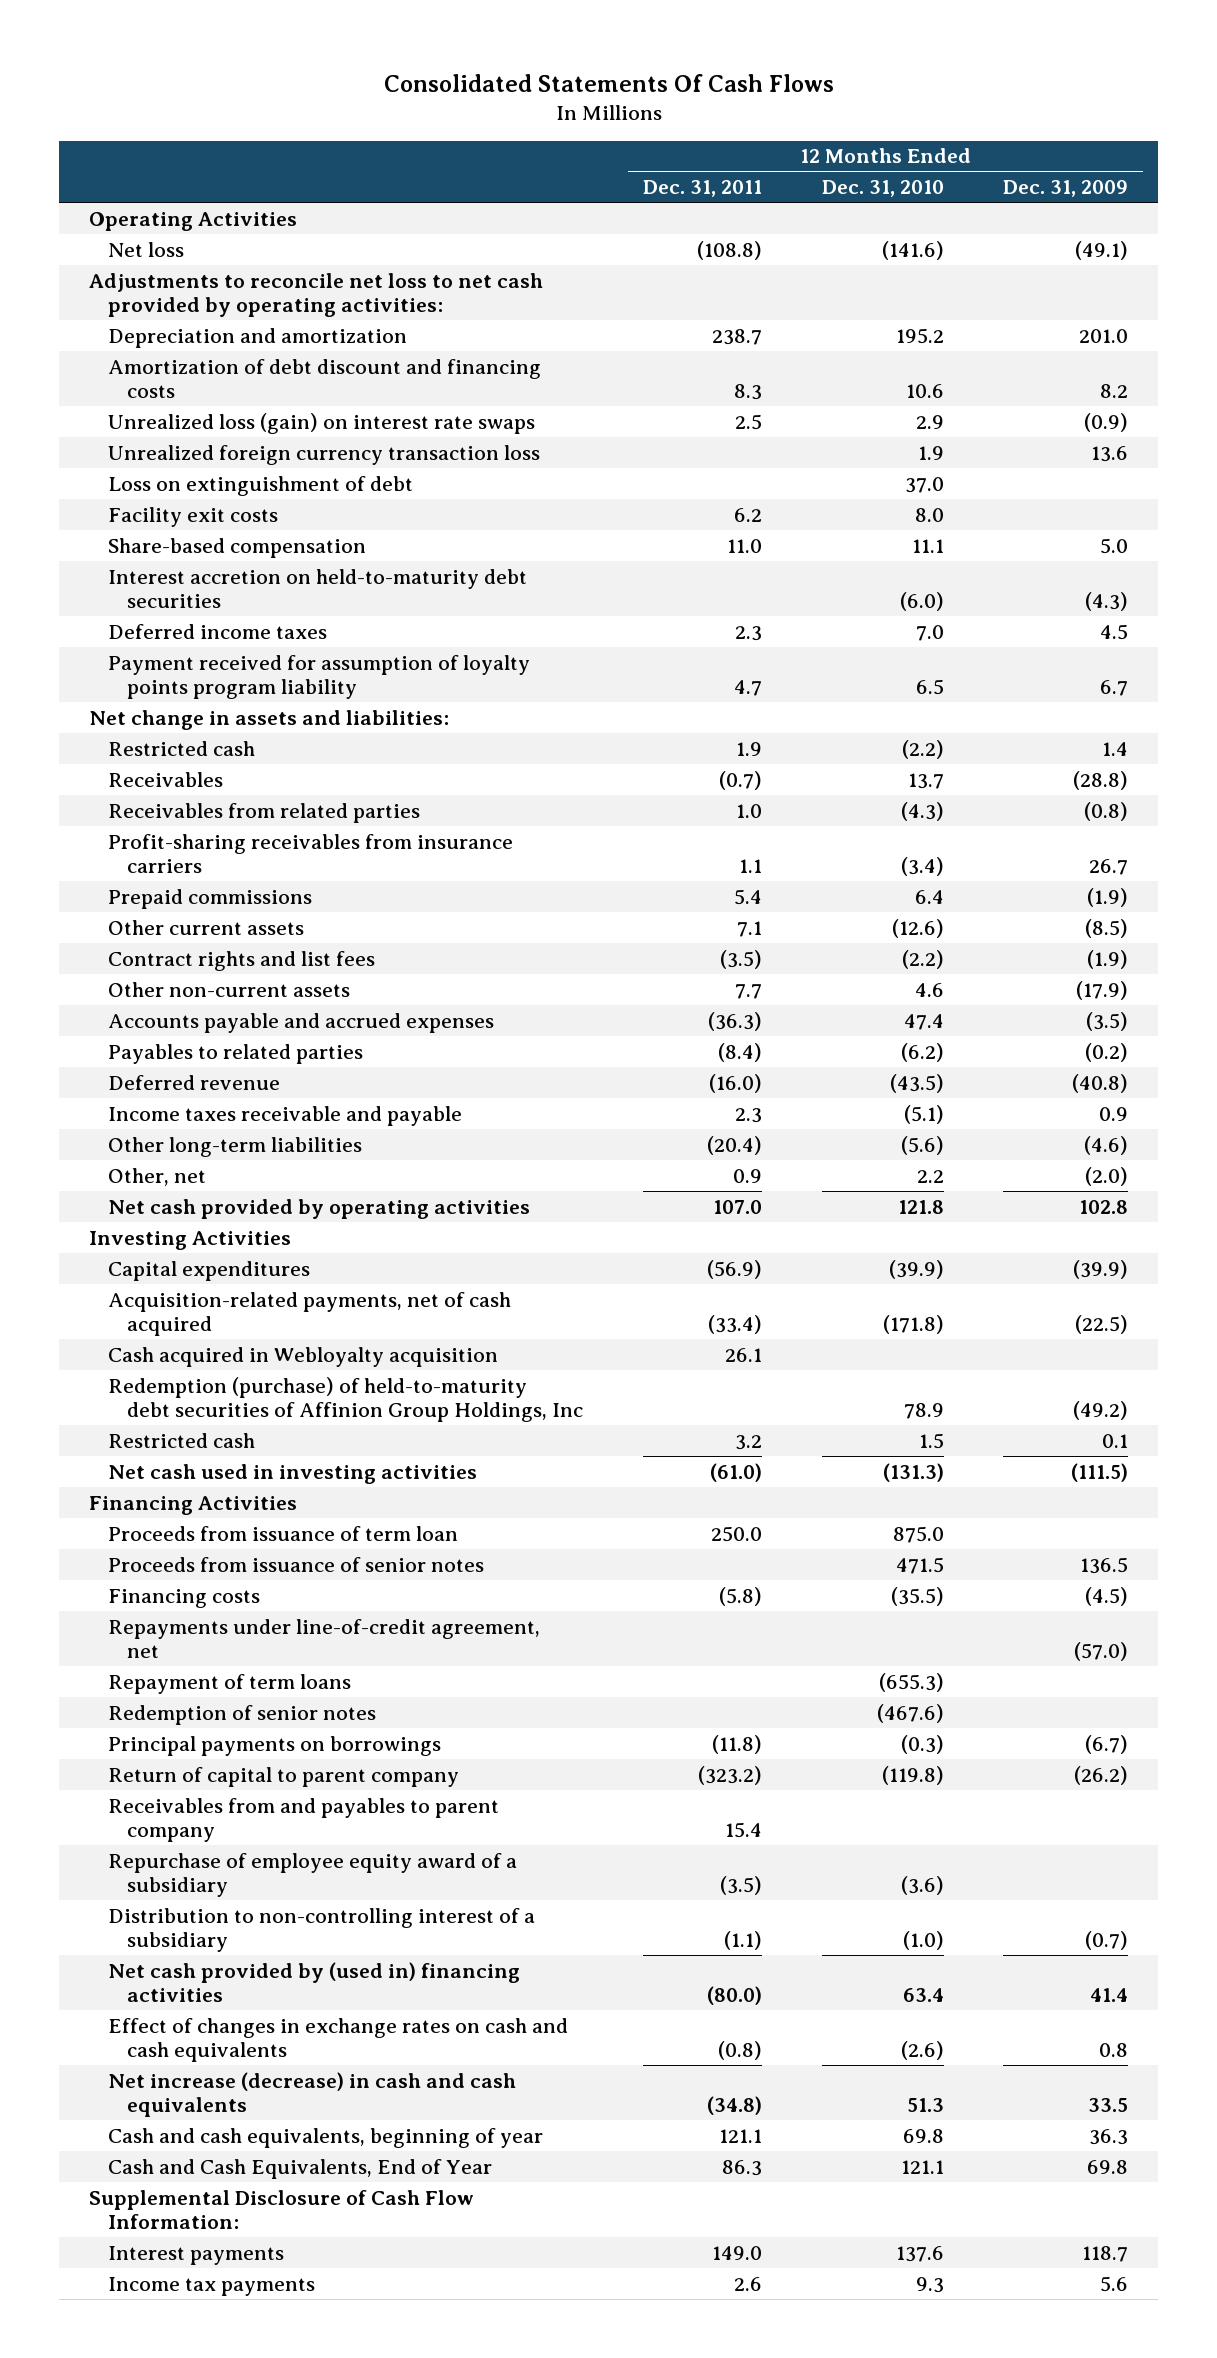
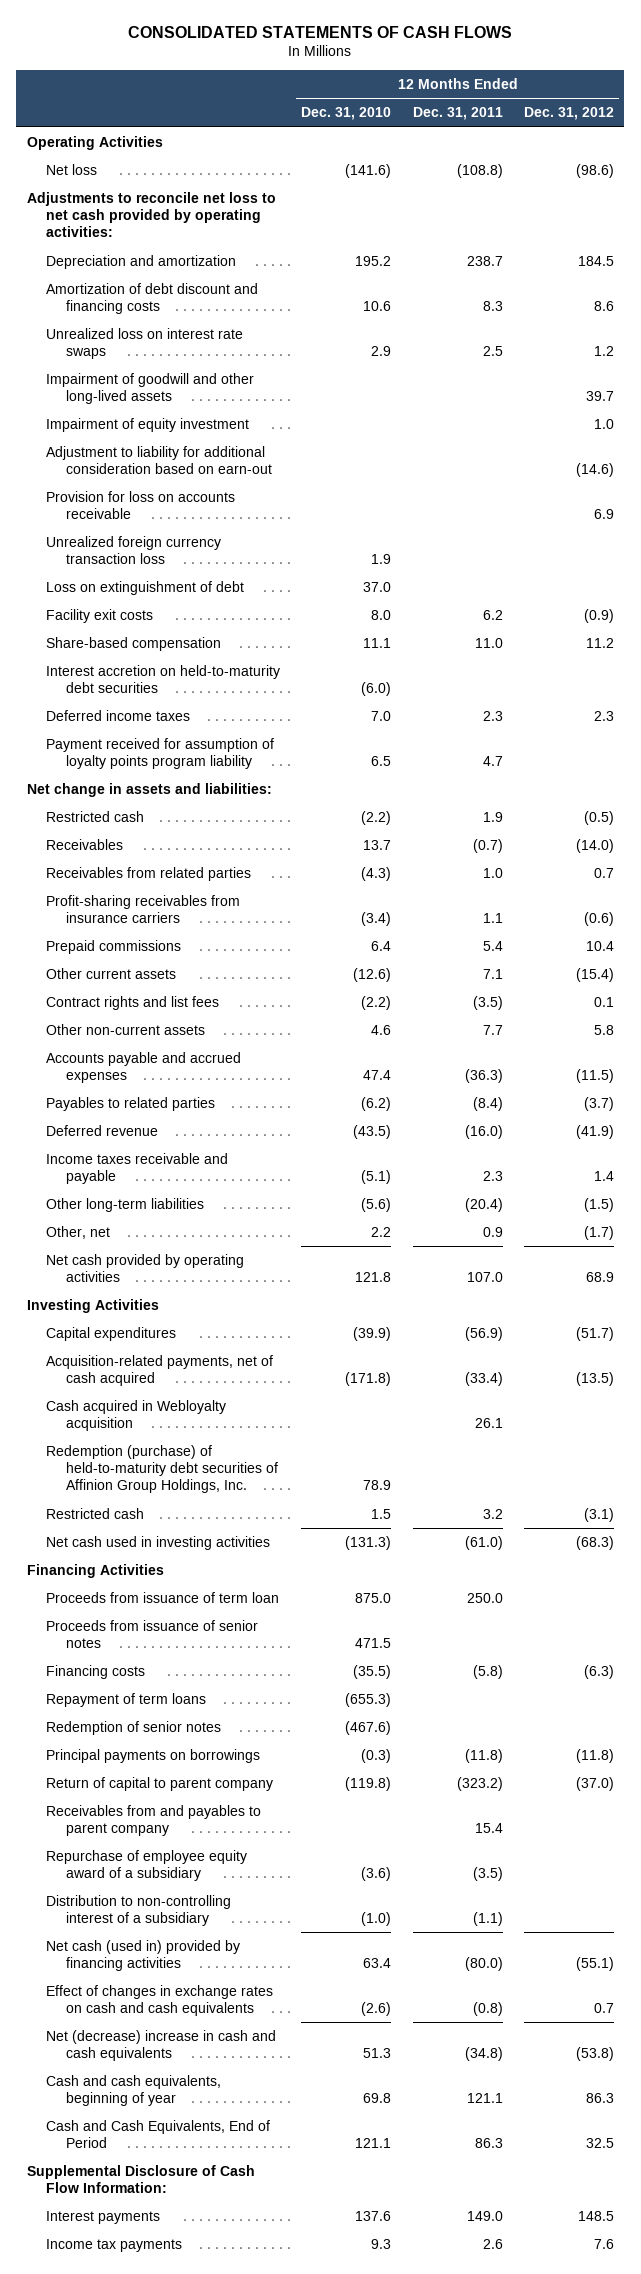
- Consolidated Statements Of Cash Flows
+ CONSOLIDATED STATEMENTS OF CASH FLOWS
- | 12 Months Ended Dec. 31, 2011 | 12 Months Ended Dec. 31, 2010 | 12 Months Ended Dec. 31, 2009
+ | 12 Months Ended Dec. 31, 2010 | 12 Months Ended Dec. 31, 2011 | 12 Months Ended Dec. 31, 2012
- Unrealized loss (gain) on interest rate swaps | 2.5 | 2.9 | (0.9)
+ Unrealized loss on interest rate swaps | 2.9 | 2.5 | 1.2
+ Impairment of goodwill and other long-lived assets | | | 39.7
+ Impairment of equity investment | | | 1.0
+ Adjustment to liability for additional consideration based on earn-out | | | (14.6)
+ Provision for loss on accounts receivable | | | 6.9
- Redemption (purchase) of held-to-maturity debt securities of Affinion Group Holdings, Inc | | 78.9 | (49.2)
+ Redemption (purchase) of held-to-maturity debt securities of Affinion Group Holdings, Inc. | 78.9 | |
- Repayments under line-of-credit agreement, net | | | (57.0)
- Net cash provided by (used in) financing activities | (80.0) | 63.4 | 41.4
+ Net cash (used in) provided by financing activities | 63.4 | (80.0) | (55.1)
- Net increase (decrease) in cash and cash equivalents | (34.8) | 51.3 | 33.5
+ Net (decrease) increase in cash and cash equivalents | 51.3 | (34.8) | (53.8)
- Cash and Cash Equivalents, End of Year | 86.3 | 121.1 | 69.8
+ Cash and Cash Equivalents, End of Period | 121.1 | 86.3 | 32.5

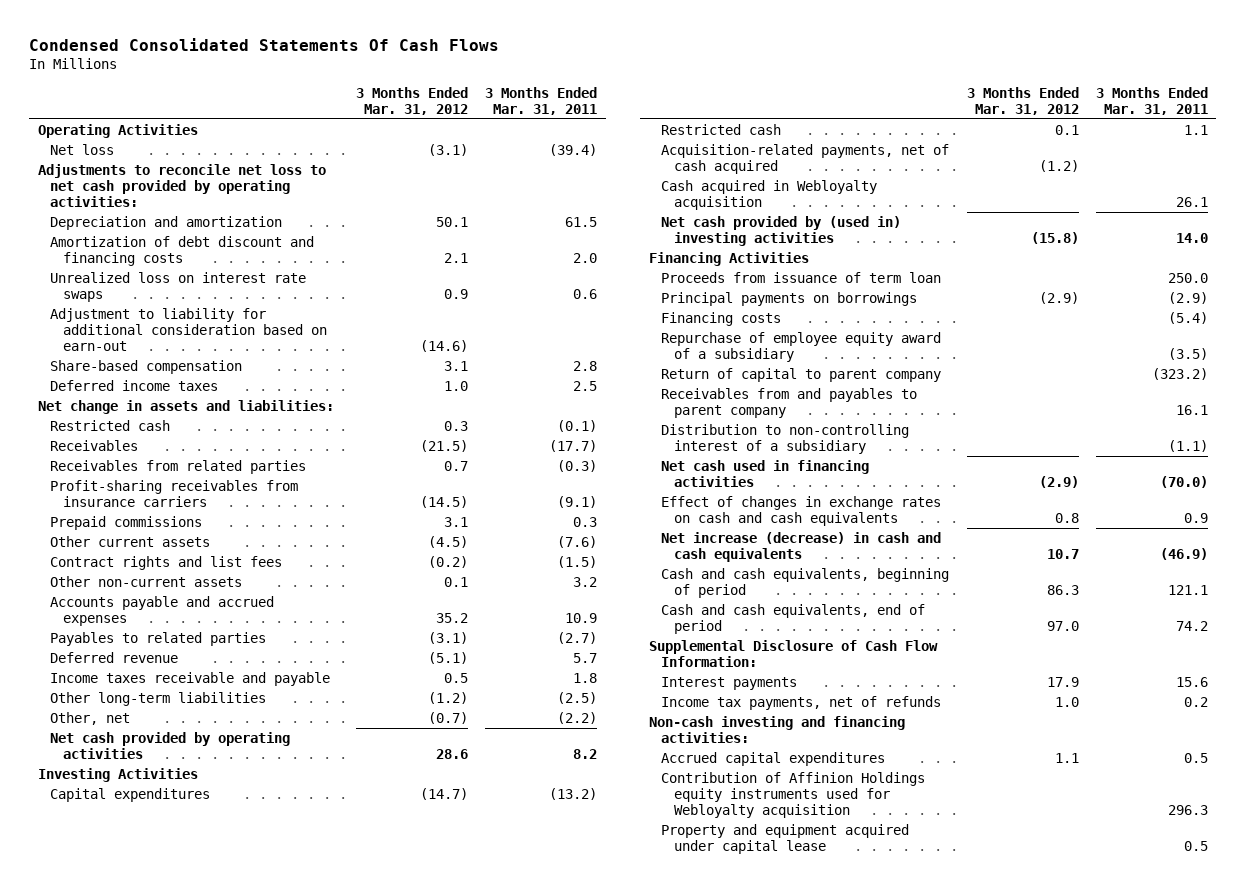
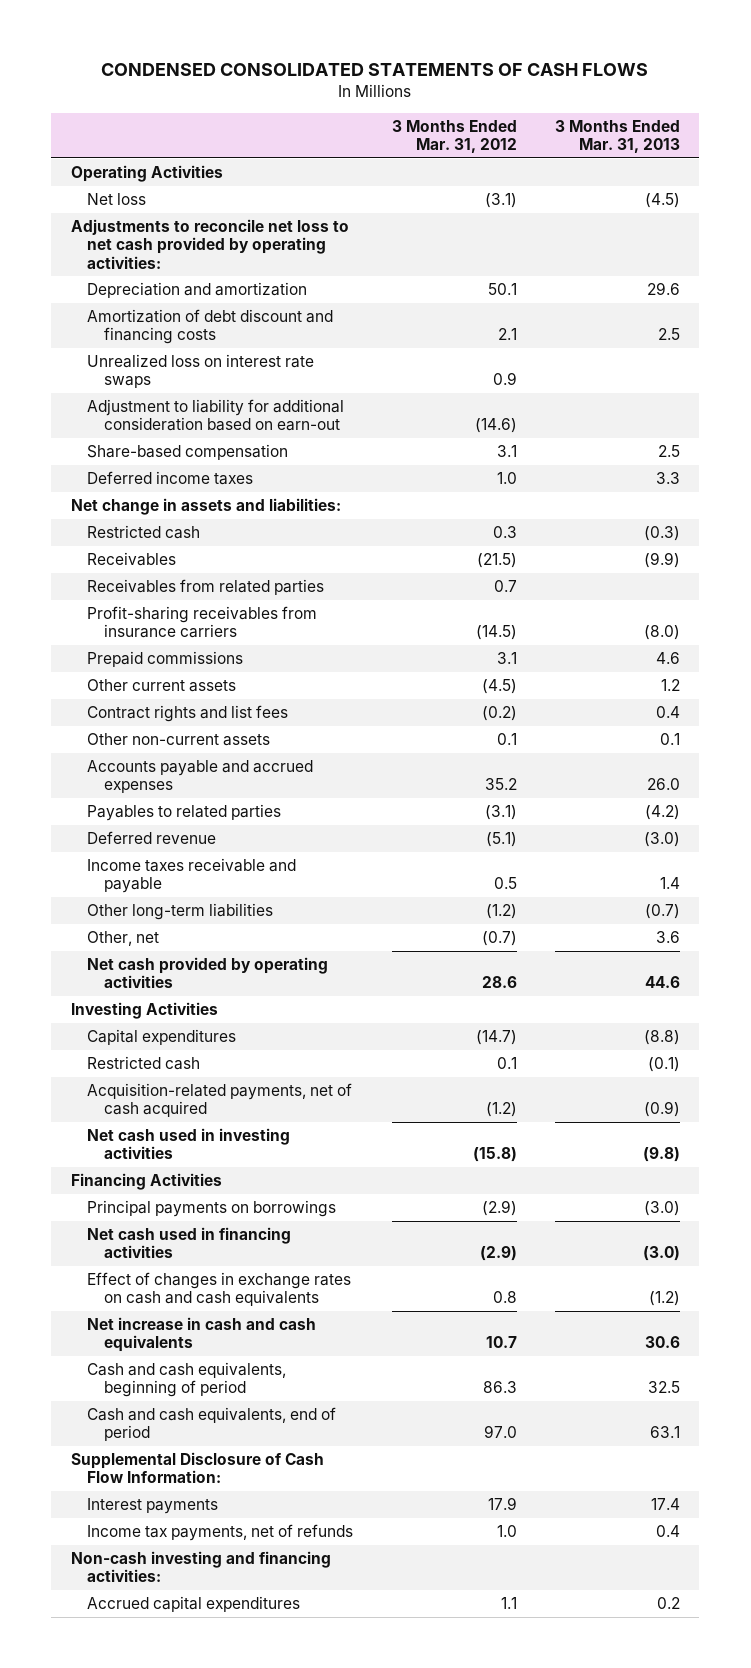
- Condensed Consolidated Statements Of Cash Flows
+ CONDENSED CONSOLIDATED STATEMENTS OF CASH FLOWS
- | 3 Months Ended Mar. 31, 2012 | 3 Months Ended Mar. 31, 2011
+ | 3 Months Ended Mar. 31, 2012 | 3 Months Ended Mar. 31, 2013
- Cash acquired in Webloyalty acquisition | | 26.1
- Net cash provided by (used in) investing activities | (15.8) | 14.0
+ Net cash used in investing activities | (15.8) | (9.8)
- Proceeds from issuance of term loan | | 250.0
- Financing costs | | (5.4)
- Repurchase of employee equity award of a subsidiary | | (3.5)
- Return of capital to parent company | | (323.2)
- Receivables from and payables to parent company | | 16.1
- Distribution to non-controlling interest of a subsidiary | | (1.1)
- Net increase (decrease) in cash and cash equivalents | 10.7 | (46.9)
+ Net increase in cash and cash equivalents | 10.7 | 30.6
- Contribution of Affinion Holdings equity instruments used for Webloyalty acquisition | | 296.3
- Property and equipment acquired under capital lease | | 0.5

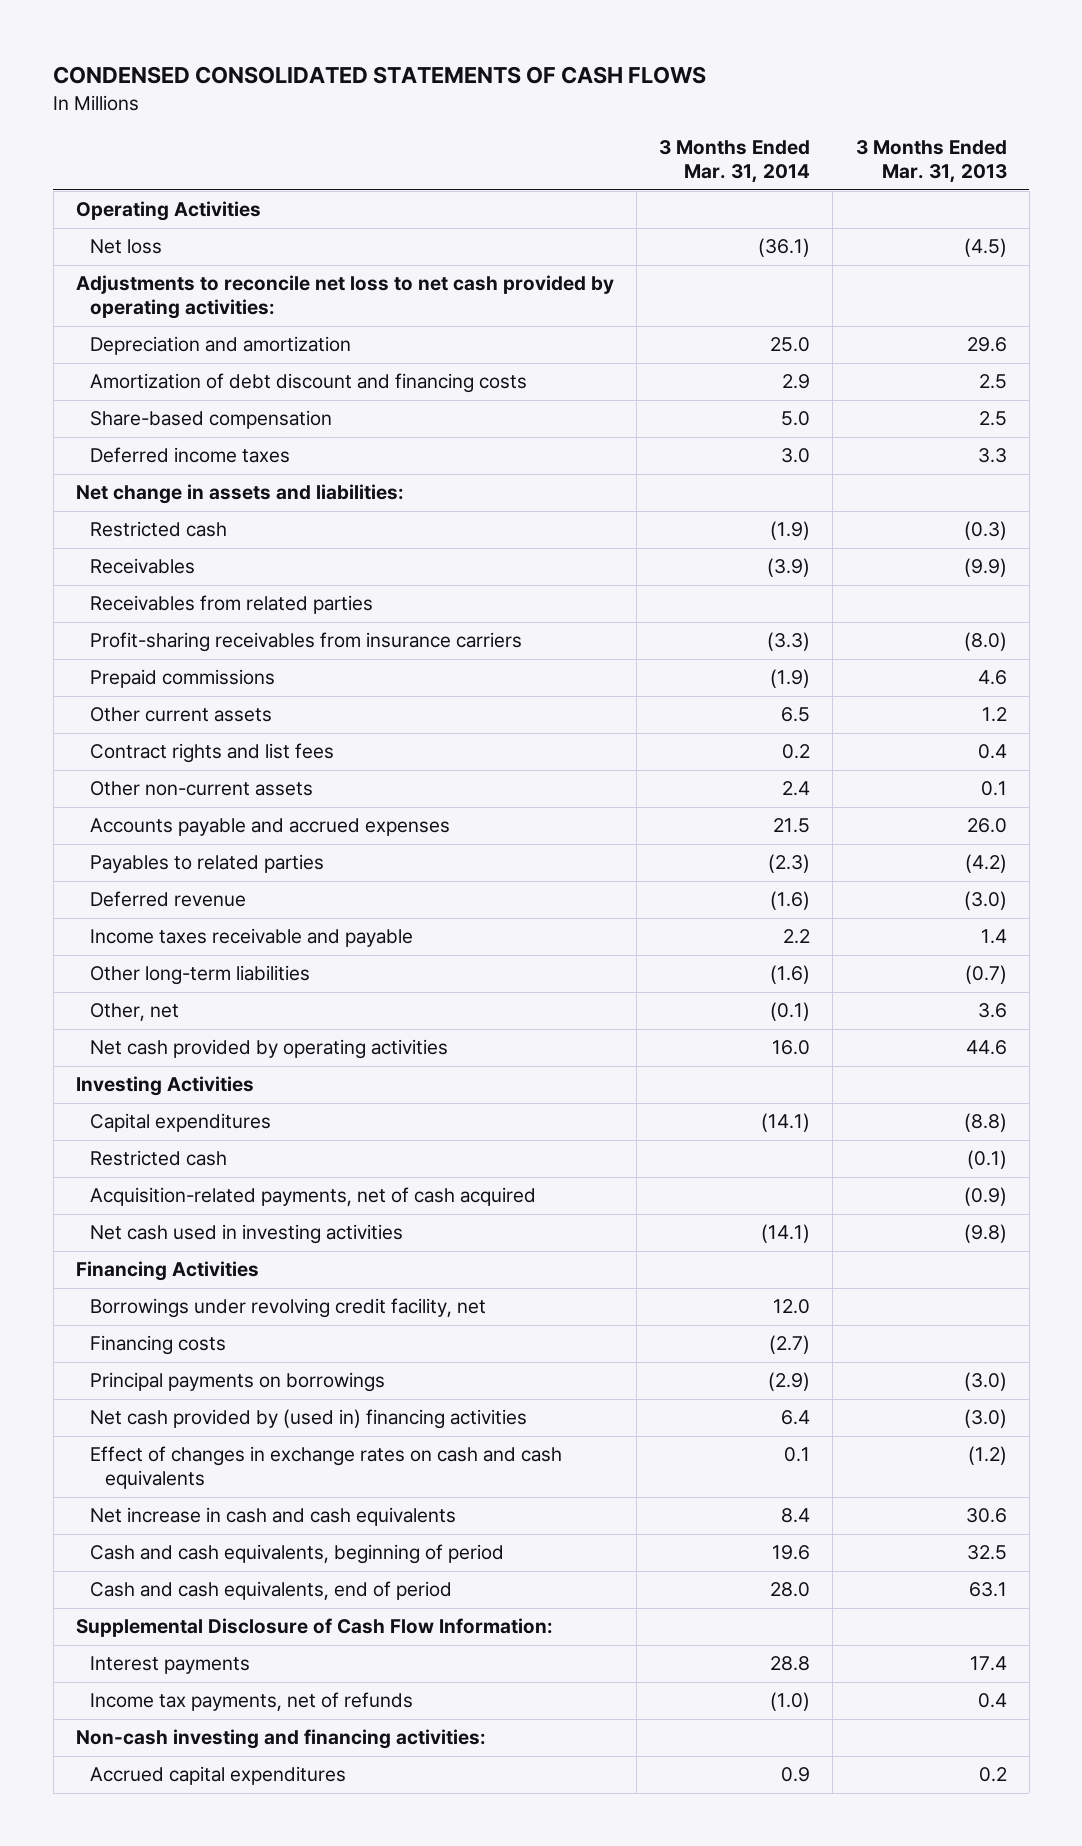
- | 3 Months Ended Mar. 31, 2012 | 3 Months Ended Mar. 31, 2013
+ | 3 Months Ended Mar. 31, 2014 | 3 Months Ended Mar. 31, 2013
- Unrealized loss on interest rate swaps | 0.9 |
- Adjustment to liability for additional consideration based on earn-out | (14.6) |
+ Borrowings under revolving credit facility, net | 12.0 |
+ Financing costs | (2.7) |
- Net cash used in financing activities | (2.9) | (3.0)
+ Net cash provided by (used in) financing activities | 6.4 | (3.0)

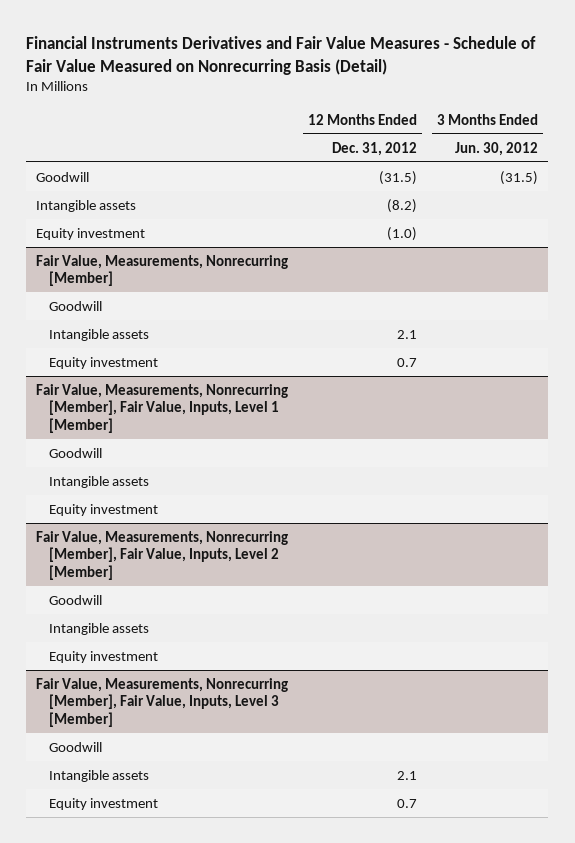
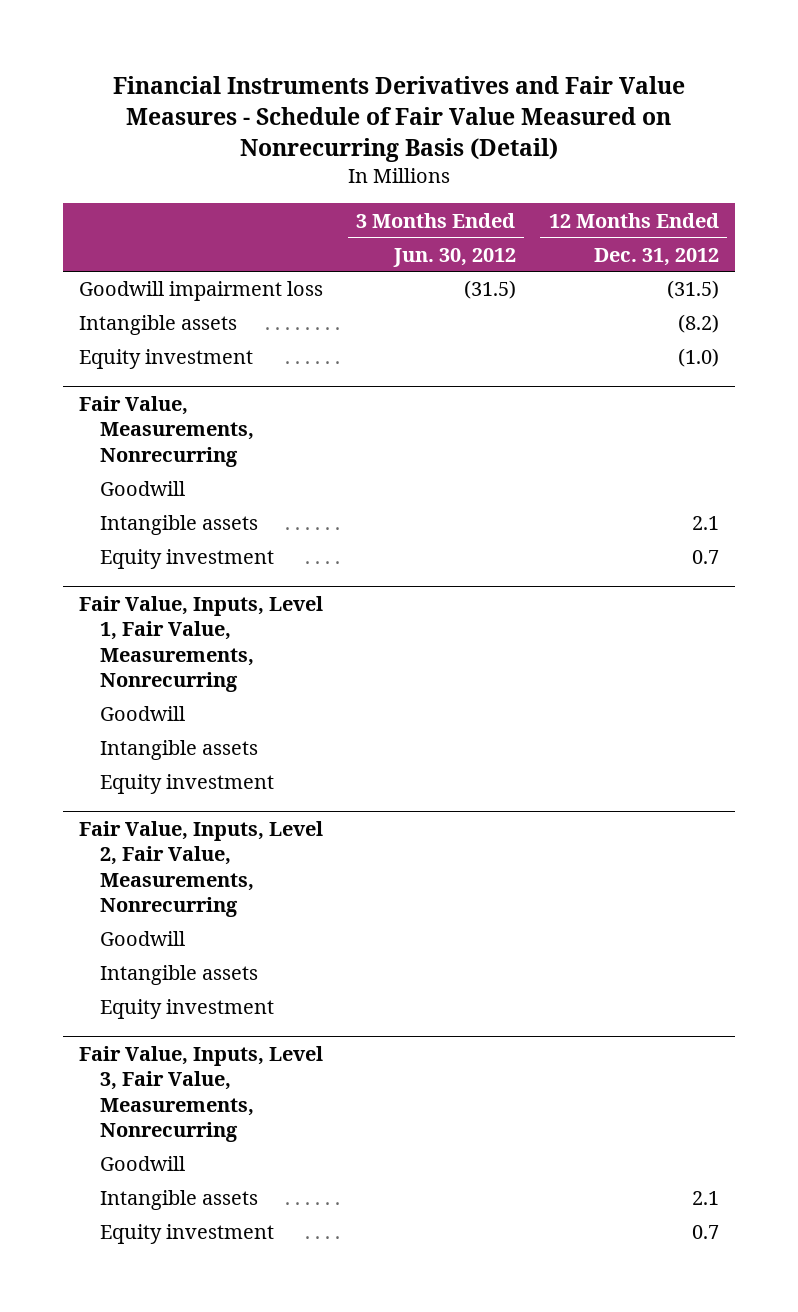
- | 12 Months Ended Dec. 31, 2012 | 3 Months Ended Jun. 30, 2012
+ | 3 Months Ended Jun. 30, 2012 | 12 Months Ended Dec. 31, 2012
- Goodwill | (31.5) | (31.5)
+ Goodwill impairment loss | (31.5) | (31.5)
- Fair Value, Measurements, Nonrecurring [Member]
+ Fair Value, Measurements, Nonrecurring
- Fair Value, Measurements, Nonrecurring [Member], Fair Value, Inputs, Level 1 [Member]
+ Fair Value, Inputs, Level 1, Fair Value, Measurements, Nonrecurring
- Fair Value, Measurements, Nonrecurring [Member], Fair Value, Inputs, Level 2 [Member]
+ Fair Value, Inputs, Level 2, Fair Value, Measurements, Nonrecurring
- Fair Value, Measurements, Nonrecurring [Member], Fair Value, Inputs, Level 3 [Member]
+ Fair Value, Inputs, Level 3, Fair Value, Measurements, Nonrecurring

